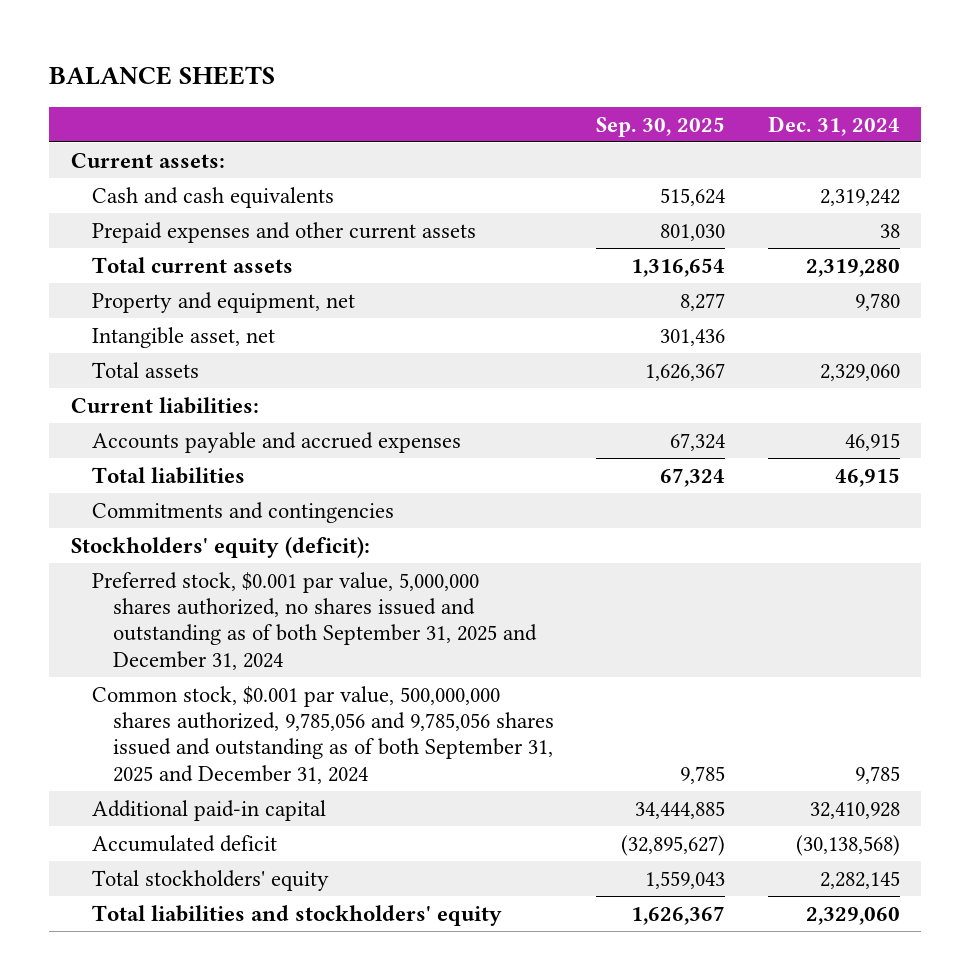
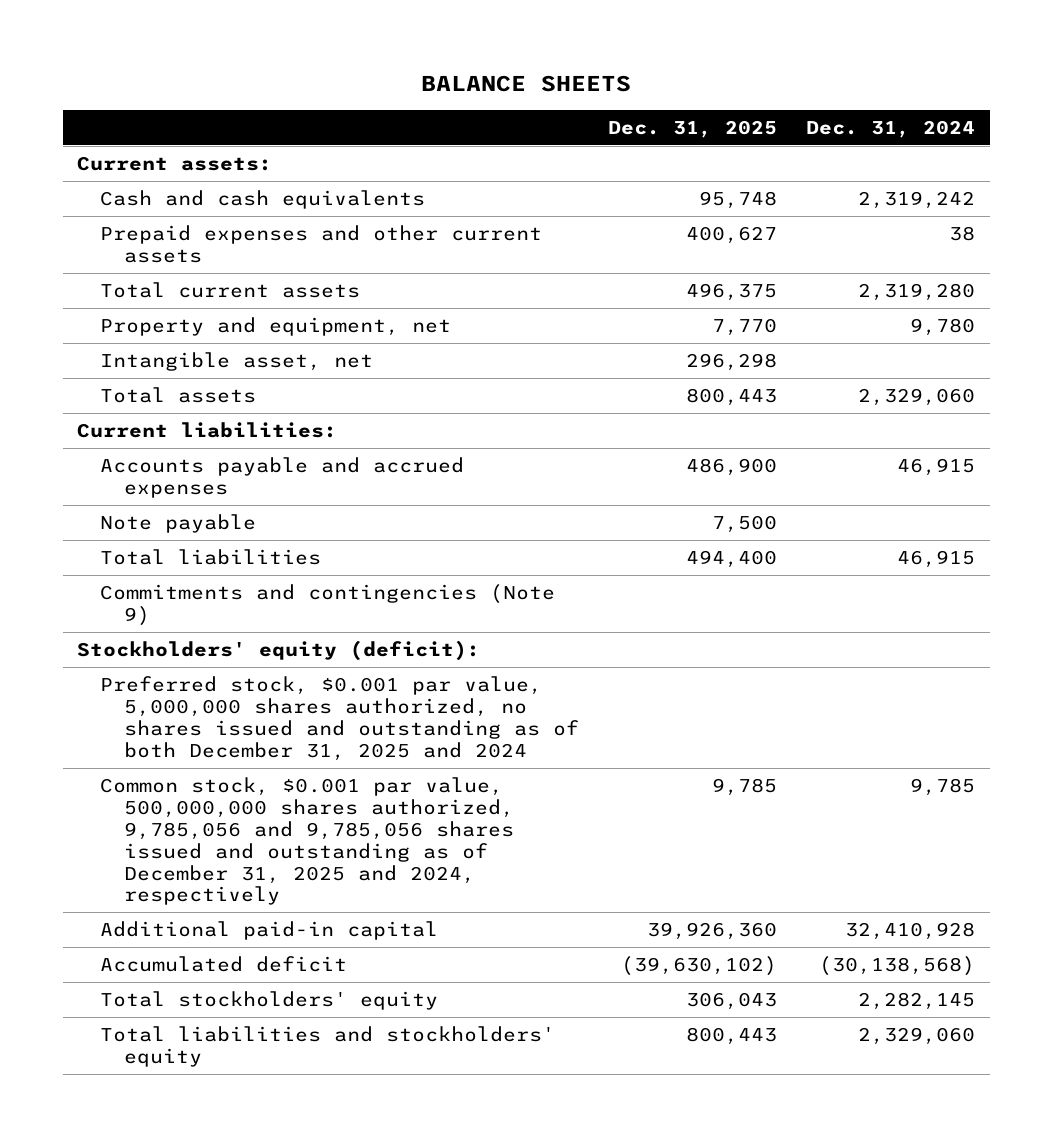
- | Sep. 30, 2025 | Dec. 31, 2024
+ | Dec. 31, 2025 | Dec. 31, 2024
+ Note payable | 7,500 |
- Commitments and contingencies
+ Commitments and contingencies (Note 9)
- Preferred stock, $0.001 par value, 5,000,000 shares authorized, no shares issued and outstanding as of both September 31, 2025 and December 31, 2024
- Common stock, $0.001 par value, 500,000,000 shares authorized, 9,785,056 and 9,785,056 shares issued and outstanding as of both September 31, 2025 and December 31, 2024 | 9,785 | 9,785
+ Preferred stock, $0.001 par value, 5,000,000 shares authorized, no shares issued and outstanding as of both December 31, 2025 and 2024
+ Common stock, $0.001 par value, 500,000,000 shares authorized, 9,785,056 and 9,785,056 shares issued and outstanding as of December 31, 2025 and 2024, respectively | 9,785 | 9,785

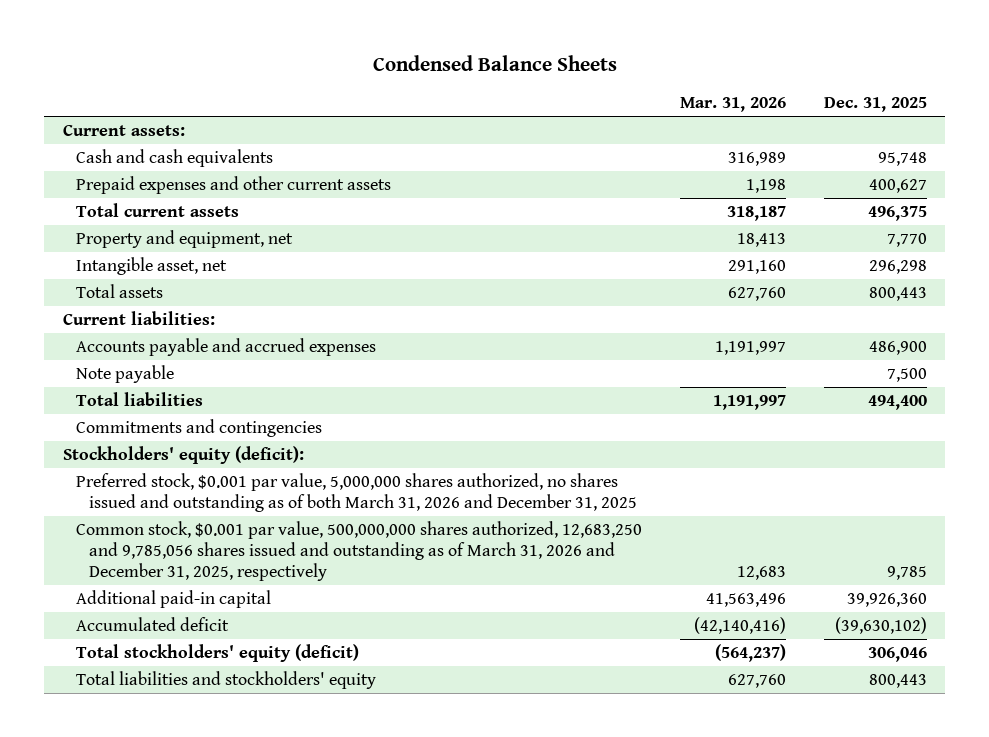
- BALANCE SHEETS
+ Condensed Balance Sheets
- | Dec. 31, 2025 | Dec. 31, 2024
+ | Mar. 31, 2026 | Dec. 31, 2025
- Commitments and contingencies (Note 9)
+ Commitments and contingencies
- Preferred stock, $0.001 par value, 5,000,000 shares authorized, no shares issued and outstanding as of both December 31, 2025 and 2024
- Common stock, $0.001 par value, 500,000,000 shares authorized, 9,785,056 and 9,785,056 shares issued and outstanding as of December 31, 2025 and 2024, respectively | 9,785 | 9,785
+ Preferred stock, $0.001 par value, 5,000,000 shares authorized, no shares issued and outstanding as of both March 31, 2026 and December 31, 2025
+ Common stock, $0.001 par value, 500,000,000 shares authorized, 12,683,250 and 9,785,056 shares issued and outstanding as of March 31, 2026 and December 31, 2025, respectively | 12,683 | 9,785
- Total stockholders' equity | 306,043 | 2,282,145
+ Total stockholders' equity (deficit) | (564,237) | 306,046

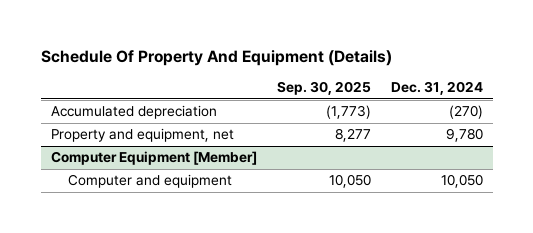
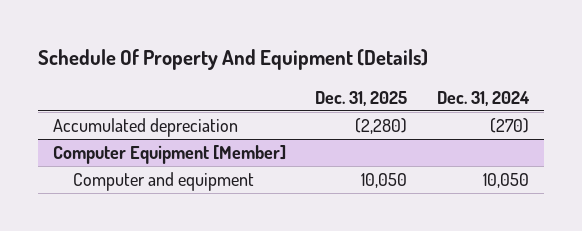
- | Sep. 30, 2025 | Dec. 31, 2024
+ | Dec. 31, 2025 | Dec. 31, 2024
- Property and equipment, net | 8,277 | 9,780

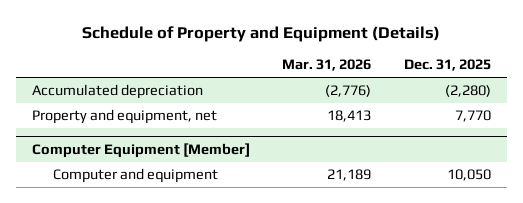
- Schedule Of Property And Equipment (Details)
+ Schedule of Property and Equipment (Details)
- | Dec. 31, 2025 | Dec. 31, 2024
+ | Mar. 31, 2026 | Dec. 31, 2025
+ Property and equipment, net | 18,413 | 7,770

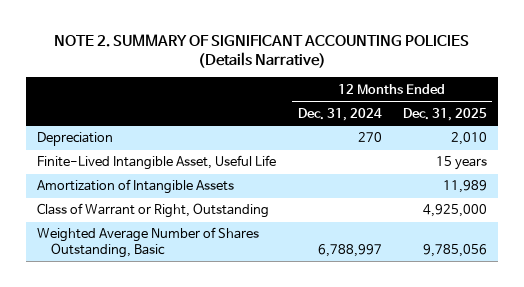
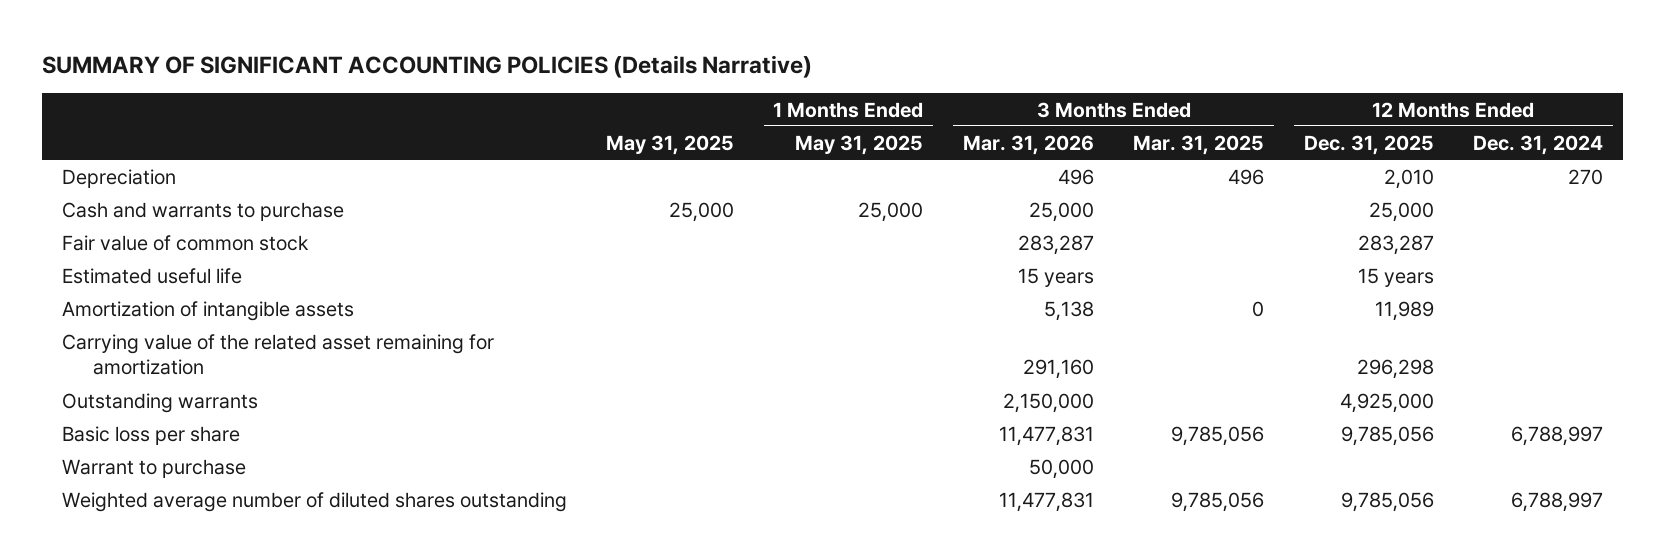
- NOTE 2. SUMMARY OF SIGNIFICANT ACCOUNTING POLICIES (Details Narrative)
+ SUMMARY OF SIGNIFICANT ACCOUNTING POLICIES (Details Narrative)
- | 12 Months Ended Dec. 31, 2024 | 12 Months Ended Dec. 31, 2025
+ | May 31, 2025 | 1 Months Ended May 31, 2025 | 3 Months Ended Mar. 31, 2026 | 3 Months Ended Mar. 31, 2025 | 12 Months Ended Dec. 31, 2025 | 12 Months Ended Dec. 31, 2024
- Finite-Lived Intangible Asset, Useful Life | | 15 years
- Amortization of Intangible Assets | | 11,989
- Class of Warrant or Right, Outstanding | | 4,925,000
- Weighted Average Number of Shares Outstanding, Basic | 6,788,997 | 9,785,056
+ Cash and warrants to purchase | 25,000 | 25,000 | 25,000 | | 25,000 |
+ Fair value of common stock | | | 283,287 | | 283,287 |
+ Estimated useful life | | | 15 years | | 15 years |
+ Amortization of intangible assets | | | 5,138 | 0 | 11,989 |
+ Carrying value of the related asset remaining for amortization | | | 291,160 | | 296,298 |
+ Outstanding warrants | | | 2,150,000 | | 4,925,000 |
+ Basic loss per share | | | 11,477,831 | 9,785,056 | 9,785,056 | 6,788,997
+ Warrant to purchase | | | 50,000 | | |
+ Weighted average number of diluted shares outstanding | | | 11,477,831 | 9,785,056 | 9,785,056 | 6,788,997

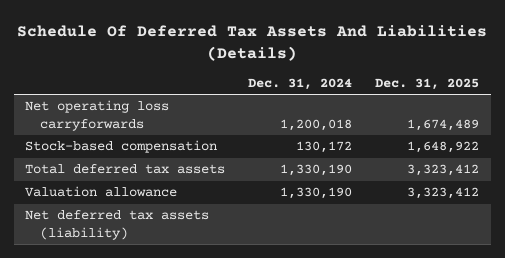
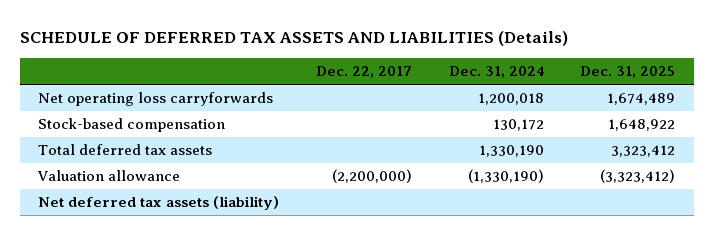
- Schedule Of Deferred Tax Assets And Liabilities (Details)
+ SCHEDULE OF DEFERRED TAX ASSETS AND LIABILITIES (Details)
- | Dec. 31, 2024 | Dec. 31, 2025
+ | Dec. 22, 2017 | Dec. 31, 2024 | Dec. 31, 2025
- Valuation allowance | 1,330,190 | 3,323,412
+ Valuation allowance | (2,200,000) | (1,330,190) | (3,323,412)

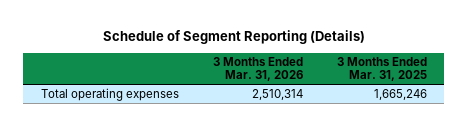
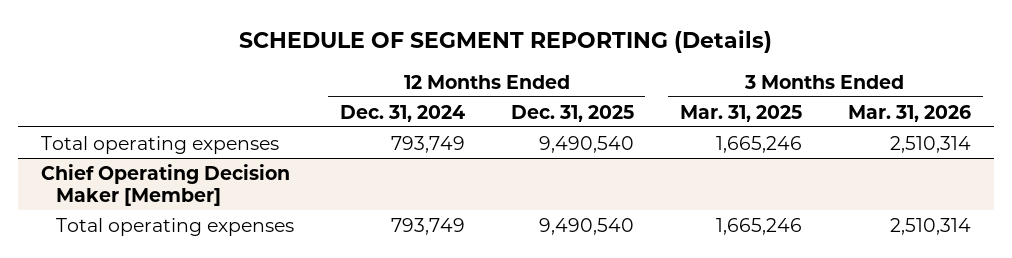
- Schedule of Segment Reporting (Details)
+ SCHEDULE OF SEGMENT REPORTING (Details)
- | 3 Months Ended Mar. 31, 2026 | 3 Months Ended Mar. 31, 2025
+ | 12 Months Ended Dec. 31, 2024 | 12 Months Ended Dec. 31, 2025 | 3 Months Ended Mar. 31, 2025 | 3 Months Ended Mar. 31, 2026
+ Chief Operating Decision Maker [Member]
+ Total operating expenses | 793,749 | 9,490,540 | 1,665,246 | 2,510,314

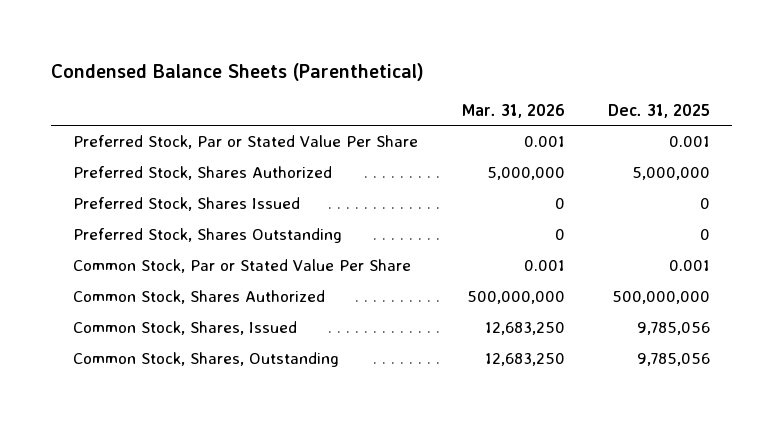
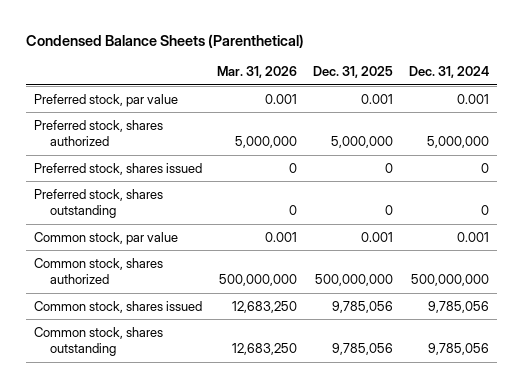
- | Mar. 31, 2026 | Dec. 31, 2025
+ | Mar. 31, 2026 | Dec. 31, 2025 | Dec. 31, 2024
- Preferred Stock, Par or Stated Value Per Share | 0.001 | 0.001
- Preferred Stock, Shares Authorized | 5,000,000 | 5,000,000
- Preferred Stock, Shares Issued | 0 | 0
- Preferred Stock, Shares Outstanding | 0 | 0
- Common Stock, Par or Stated Value Per Share | 0.001 | 0.001
- Common Stock, Shares Authorized | 500,000,000 | 500,000,000
- Common Stock, Shares, Issued | 12,683,250 | 9,785,056
- Common Stock, Shares, Outstanding | 12,683,250 | 9,785,056
+ Preferred stock, par value | 0.001 | 0.001 | 0.001
+ Preferred stock, shares authorized | 5,000,000 | 5,000,000 | 5,000,000
+ Preferred stock, shares issued | 0 | 0 | 0
+ Preferred stock, shares outstanding | 0 | 0 | 0
+ Common stock, par value | 0.001 | 0.001 | 0.001
+ Common stock, shares authorized | 500,000,000 | 500,000,000 | 500,000,000
+ Common stock, shares issued | 12,683,250 | 9,785,056 | 9,785,056
+ Common stock, shares outstanding | 12,683,250 | 9,785,056 | 9,785,056

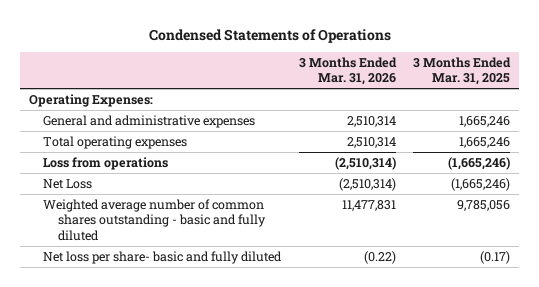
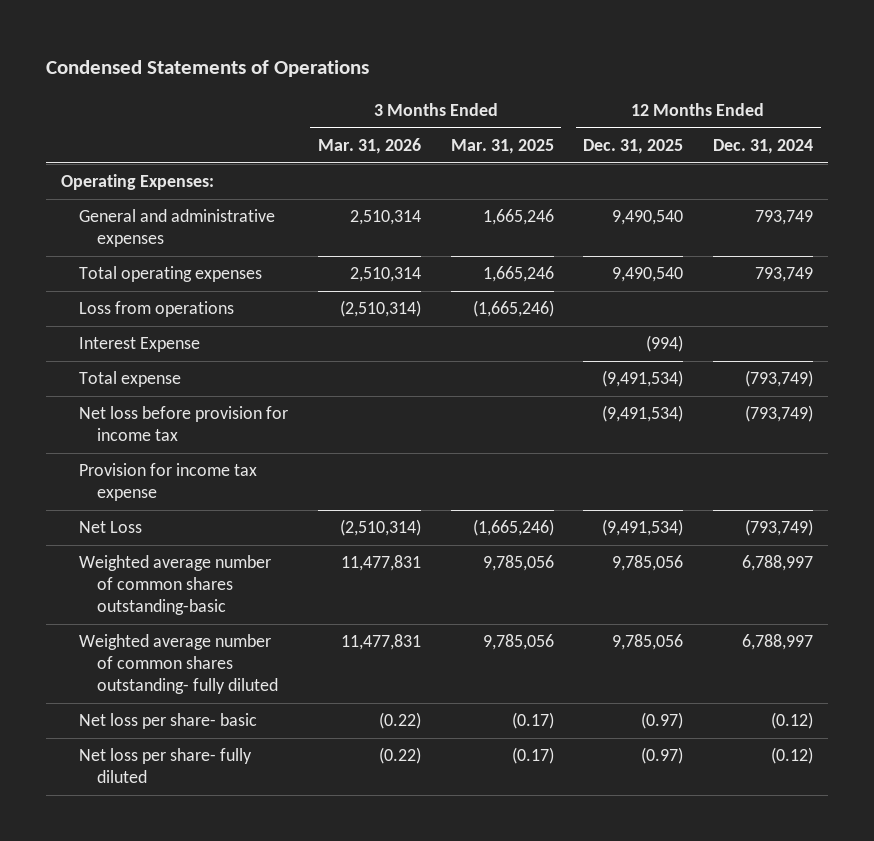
- | 3 Months Ended Mar. 31, 2026 | 3 Months Ended Mar. 31, 2025
+ | 3 Months Ended Mar. 31, 2026 | 3 Months Ended Mar. 31, 2025 | 12 Months Ended Dec. 31, 2025 | 12 Months Ended Dec. 31, 2024
+ Interest Expense | | | (994) |
+ Total expense | | | (9,491,534) | (793,749)
+ Net loss before provision for income tax | | | (9,491,534) | (793,749)
+ Provision for income tax expense
- Weighted average number of common shares outstanding - basic and fully diluted | 11,477,831 | 9,785,056
- Net loss per share- basic and fully diluted | (0.22) | (0.17)
+ Weighted average number of common shares outstanding-basic | 11,477,831 | 9,785,056 | 9,785,056 | 6,788,997
+ Weighted average number of common shares outstanding- fully diluted | 11,477,831 | 9,785,056 | 9,785,056 | 6,788,997
+ Net loss per share- basic | (0.22) | (0.17) | (0.97) | (0.12)
+ Net loss per share- fully diluted | (0.22) | (0.17) | (0.97) | (0.12)

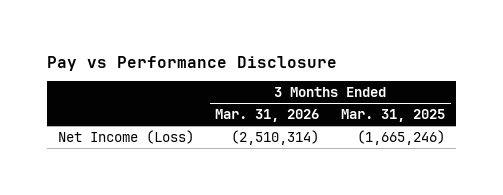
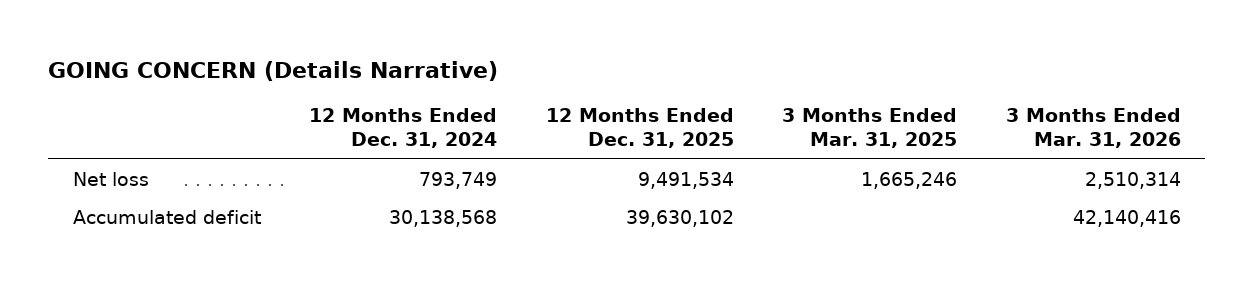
- Pay vs Performance Disclosure
+ GOING CONCERN (Details Narrative)
- | 3 Months Ended Mar. 31, 2026 | 3 Months Ended Mar. 31, 2025
+ | 12 Months Ended Dec. 31, 2024 | 12 Months Ended Dec. 31, 2025 | 3 Months Ended Mar. 31, 2025 | 3 Months Ended Mar. 31, 2026
- Net Income (Loss) | (2,510,314) | (1,665,246)
+ Net loss | 793,749 | 9,491,534 | 1,665,246 | 2,510,314
+ Accumulated deficit | 30,138,568 | 39,630,102 | | 42,140,416

